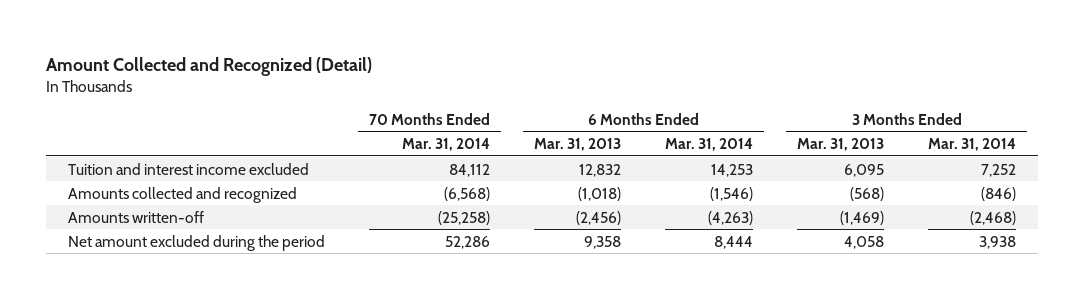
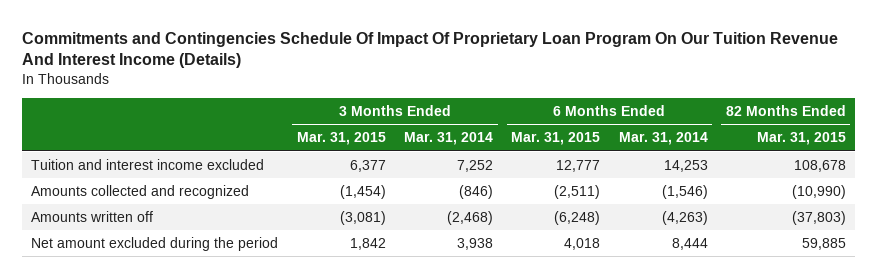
- Amount Collected and Recognized (Detail)
+ Commitments and Contingencies Schedule Of Impact Of Proprietary Loan Program On Our Tuition Revenue And Interest Income (Details)
- | 70 Months Ended Mar. 31, 2014 | 6 Months Ended Mar. 31, 2013 | 6 Months Ended Mar. 31, 2014 | 3 Months Ended Mar. 31, 2013 | 3 Months Ended Mar. 31, 2014
+ | 3 Months Ended Mar. 31, 2015 | 3 Months Ended Mar. 31, 2014 | 6 Months Ended Mar. 31, 2015 | 6 Months Ended Mar. 31, 2014 | 82 Months Ended Mar. 31, 2015
- Amounts written-off | (25,258) | (2,456) | (4,263) | (1,469) | (2,468)
+ Amounts written off | (3,081) | (2,468) | (6,248) | (4,263) | (37,803)

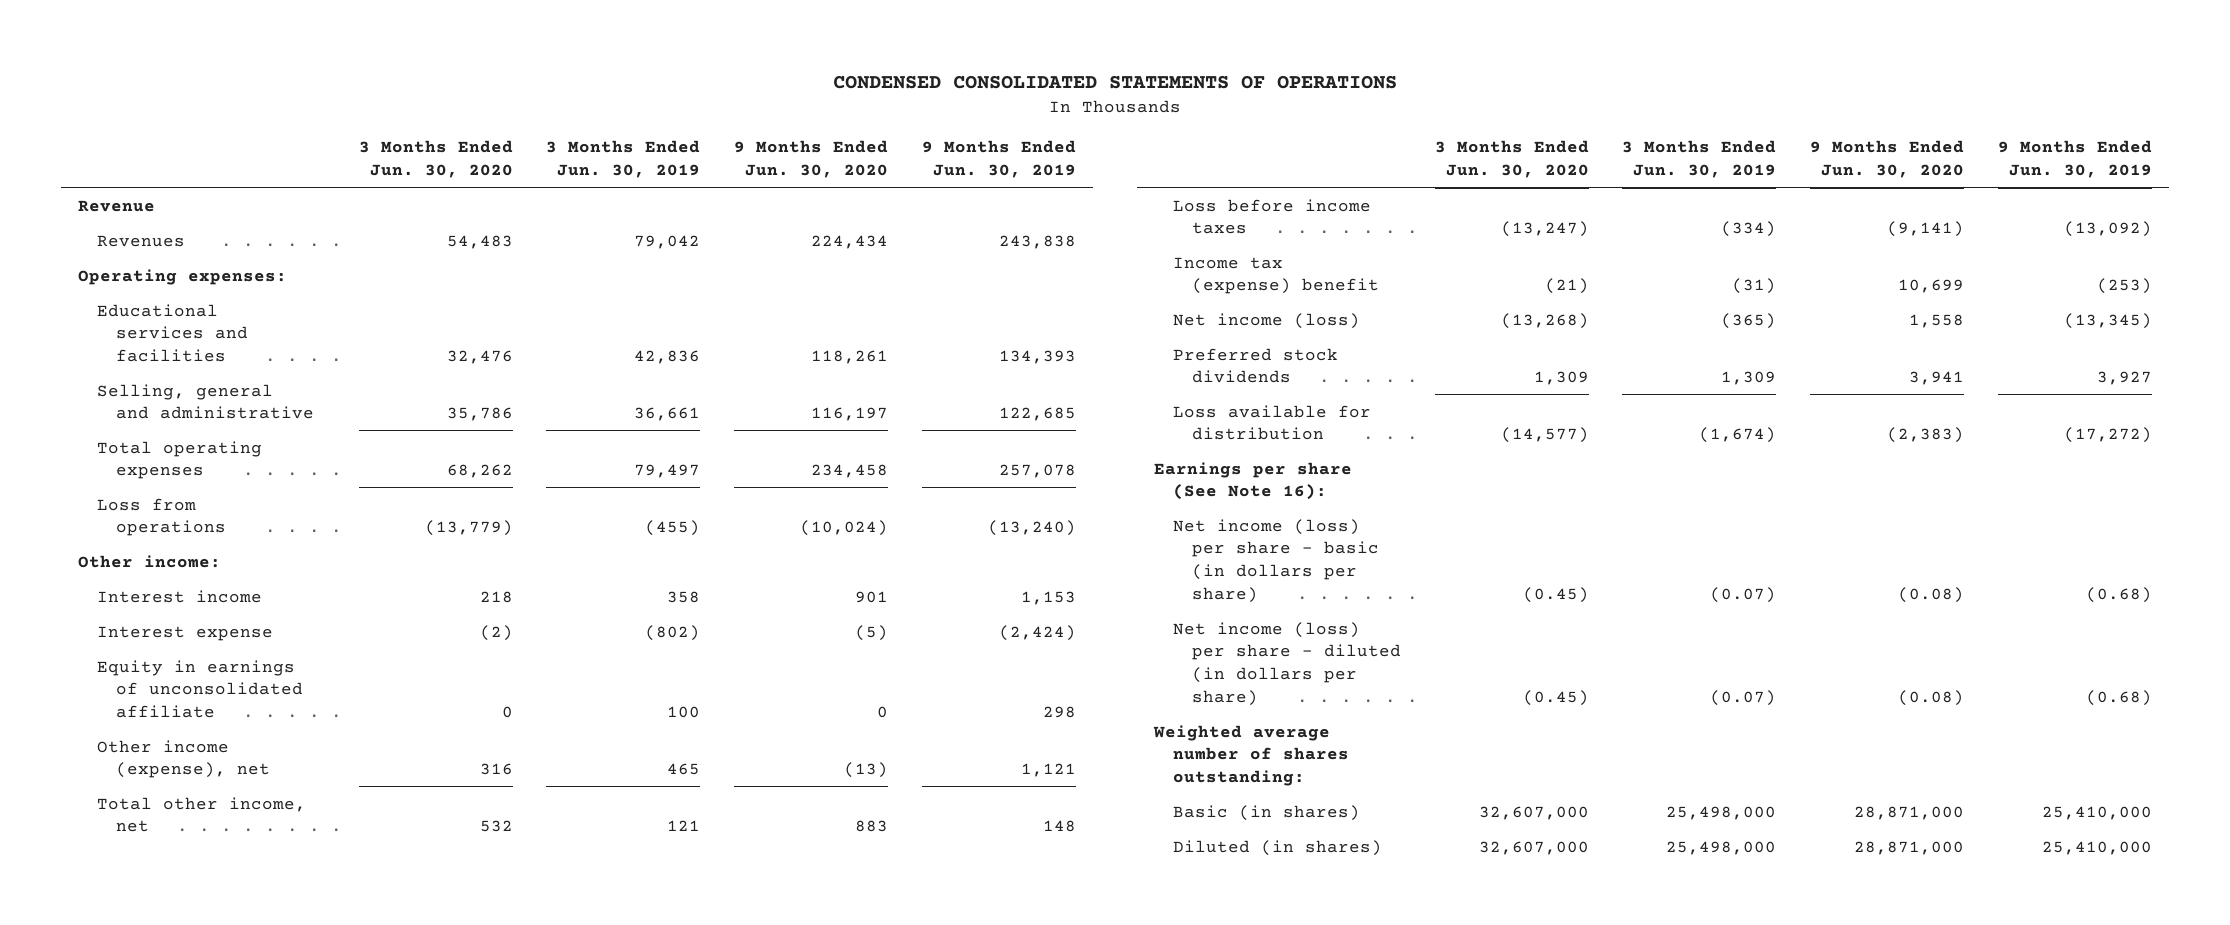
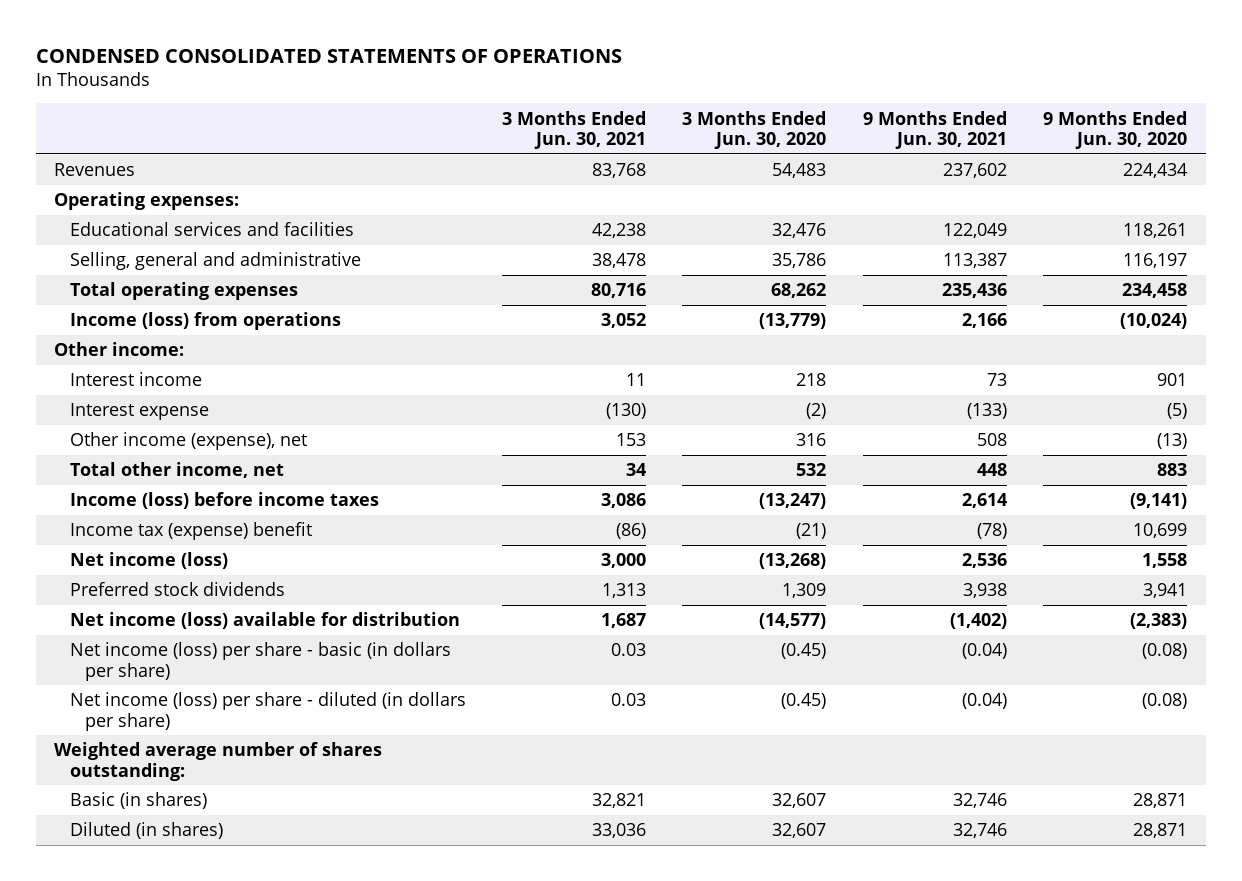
- | 3 Months Ended Jun. 30, 2020 | 3 Months Ended Jun. 30, 2019 | 9 Months Ended Jun. 30, 2020 | 9 Months Ended Jun. 30, 2019
+ | 3 Months Ended Jun. 30, 2021 | 3 Months Ended Jun. 30, 2020 | 9 Months Ended Jun. 30, 2021 | 9 Months Ended Jun. 30, 2020
- Revenue
- Loss from operations | (13,779) | (455) | (10,024) | (13,240)
+ Income (loss) from operations | 3,052 | (13,779) | 2,166 | (10,024)
- Equity in earnings of unconsolidated affiliate | 0 | 100 | 0 | 298
- Loss before income taxes | (13,247) | (334) | (9,141) | (13,092)
+ Income (loss) before income taxes | 3,086 | (13,247) | 2,614 | (9,141)
- Loss available for distribution | (14,577) | (1,674) | (2,383) | (17,272)
- Earnings per share (See Note 16):
+ Net income (loss) available for distribution | 1,687 | (14,577) | (1,402) | (2,383)
- Basic (in shares) | 32,607,000 | 25,498,000 | 28,871,000 | 25,410,000
- Diluted (in shares) | 32,607,000 | 25,498,000 | 28,871,000 | 25,410,000
+ Basic (in shares) | 32,821 | 32,607 | 32,746 | 28,871
+ Diluted (in shares) | 33,036 | 32,607 | 32,746 | 28,871

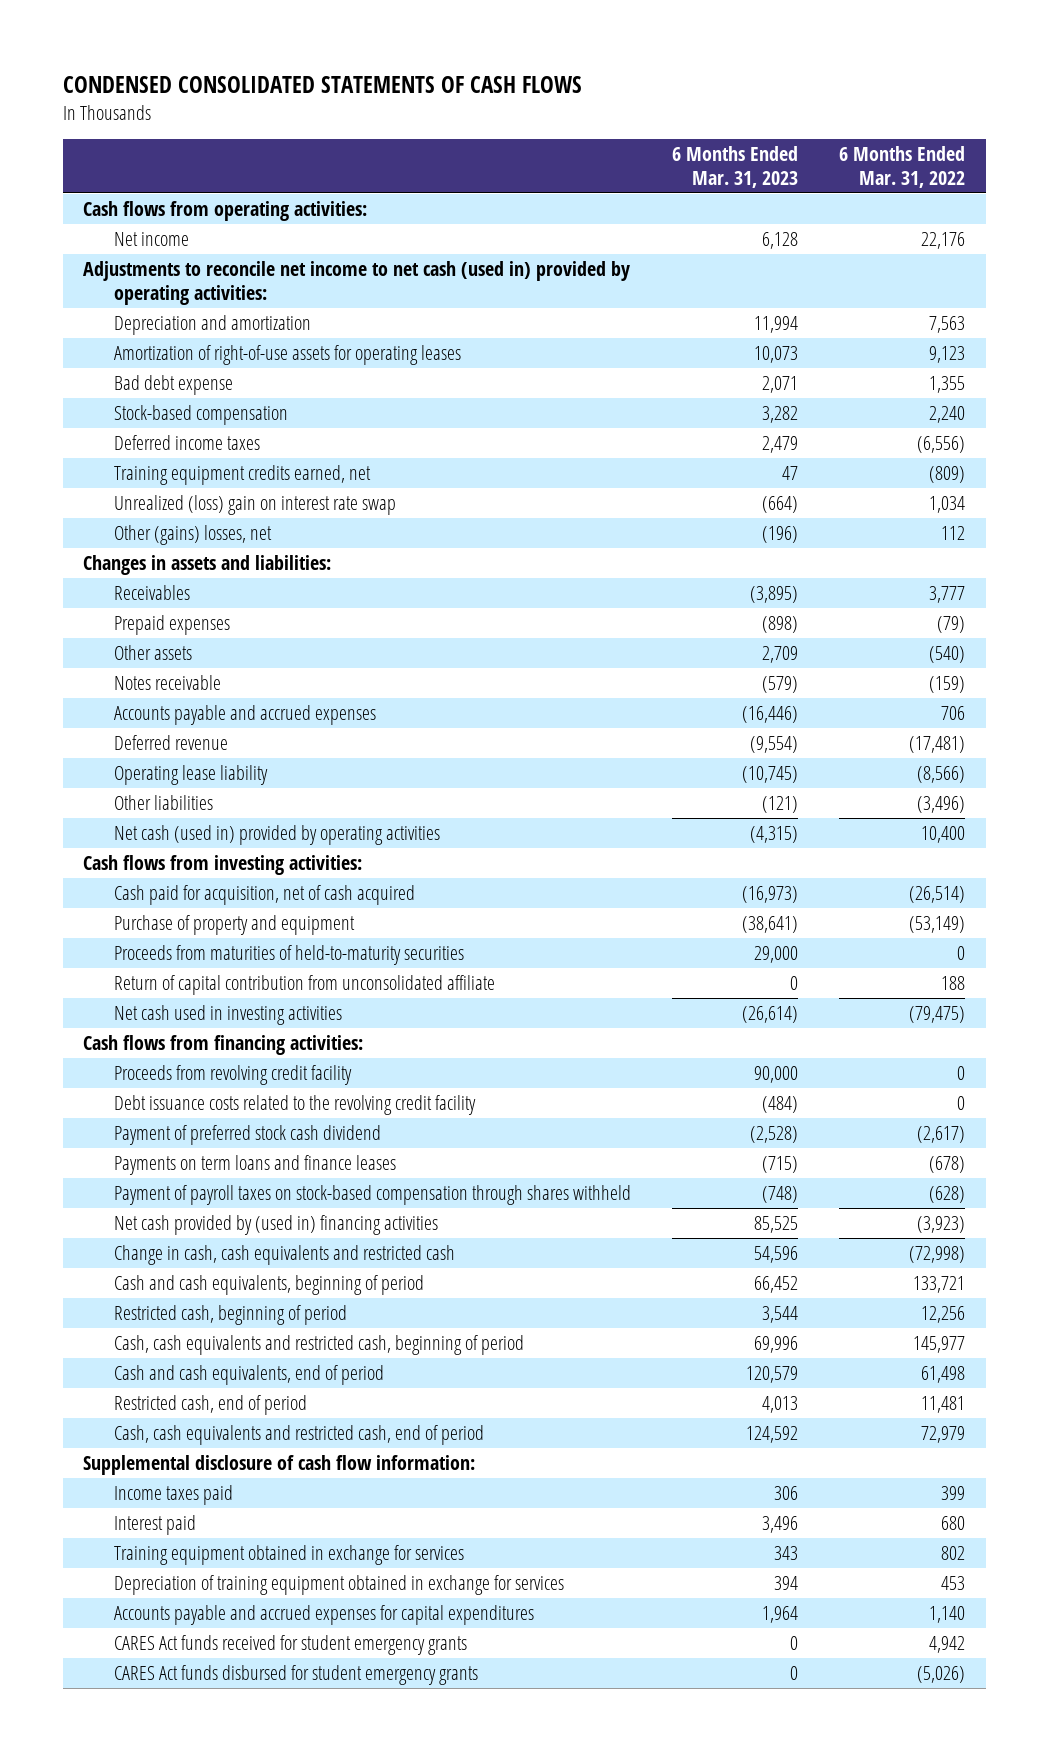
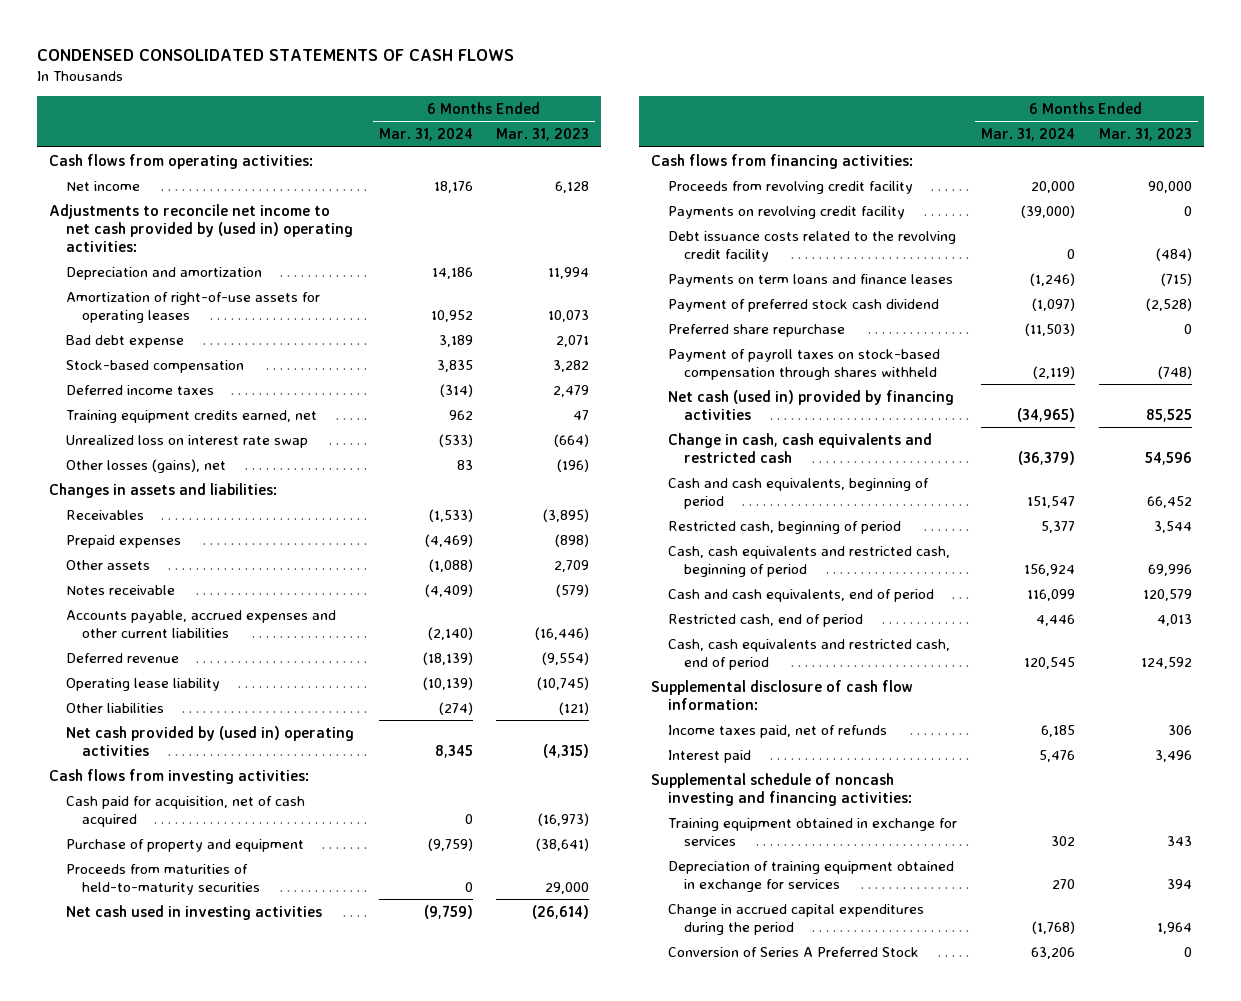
- | 6 Months Ended Mar. 31, 2023 | 6 Months Ended Mar. 31, 2022
+ | 6 Months Ended Mar. 31, 2024 | 6 Months Ended Mar. 31, 2023
- Adjustments to reconcile net income to net cash (used in) provided by operating activities:
+ Adjustments to reconcile net income to net cash provided by (used in) operating activities:
- Unrealized (loss) gain on interest rate swap | (664) | 1,034
- Other (gains) losses, net | (196) | 112
+ Unrealized loss on interest rate swap | (533) | (664)
+ Other losses (gains), net | 83 | (196)
- Accounts payable and accrued expenses | (16,446) | 706
+ Accounts payable, accrued expenses and other current liabilities | (2,140) | (16,446)
- Net cash (used in) provided by operating activities | (4,315) | 10,400
+ Net cash provided by (used in) operating activities | 8,345 | (4,315)
- Return of capital contribution from unconsolidated affiliate | 0 | 188
+ Payments on revolving credit facility | (39,000) | 0
moved down: Payment of preferred stock cash dividend | (1,097) | (2,528)
+ Preferred share repurchase | (11,503) | 0
- Net cash provided by (used in) financing activities | 85,525 | (3,923)
+ Net cash (used in) provided by financing activities | (34,965) | 85,525
- Income taxes paid | 306 | 399
+ Income taxes paid, net of refunds | 6,185 | 306
+ Supplemental schedule of noncash investing and financing activities:
- Accounts payable and accrued expenses for capital expenditures | 1,964 | 1,140
- CARES Act funds received for student emergency grants | 0 | 4,942
- CARES Act funds disbursed for student emergency grants | 0 | (5,026)
+ Change in accrued capital expenditures during the period | (1,768) | 1,964
+ Conversion of Series A Preferred Stock | 63,206 | 0

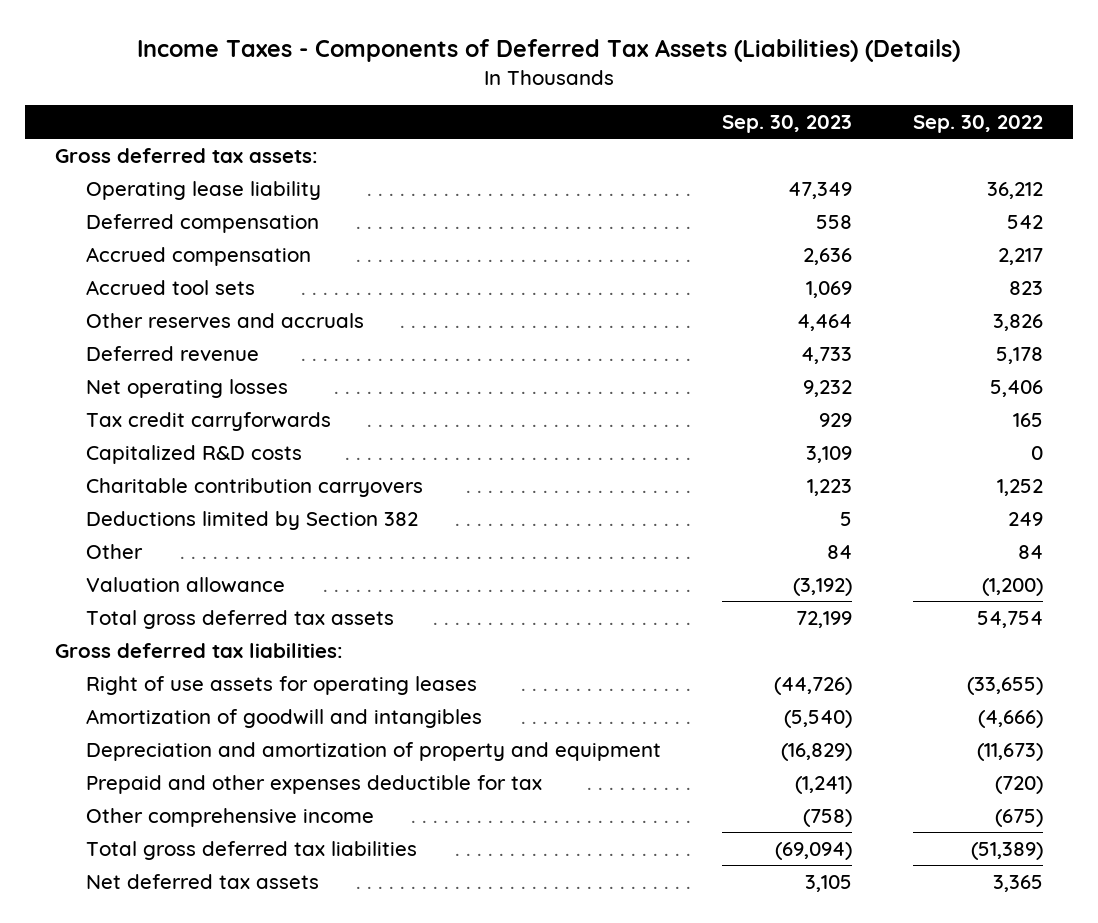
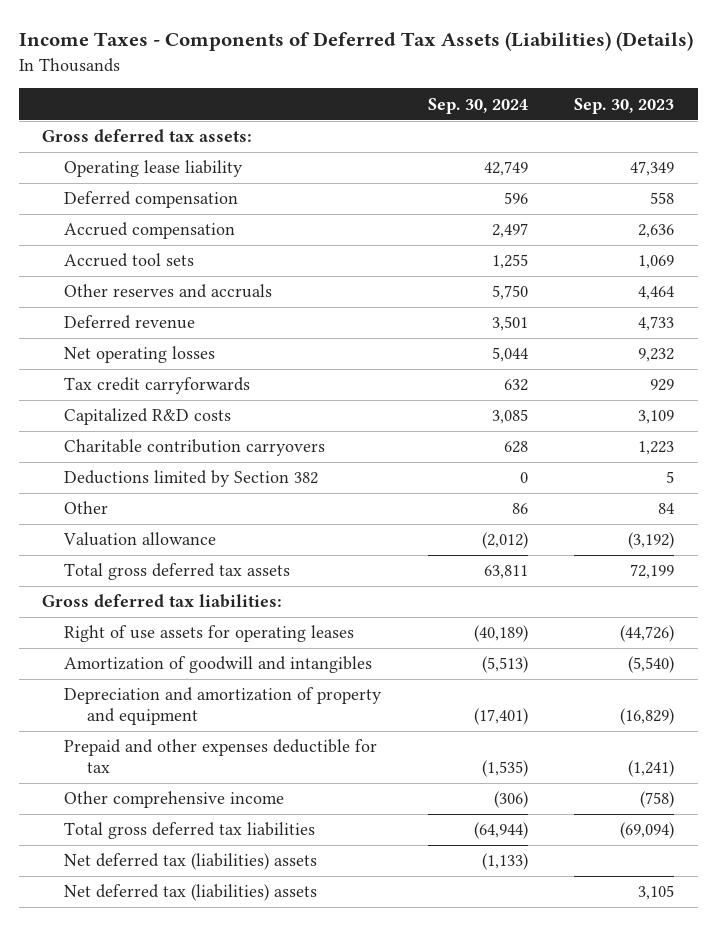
- | Sep. 30, 2023 | Sep. 30, 2022
+ | Sep. 30, 2024 | Sep. 30, 2023
- Net deferred tax assets | 3,105 | 3,365
+ Net deferred tax (liabilities) assets | (1,133) |
+ Net deferred tax (liabilities) assets | | 3,105

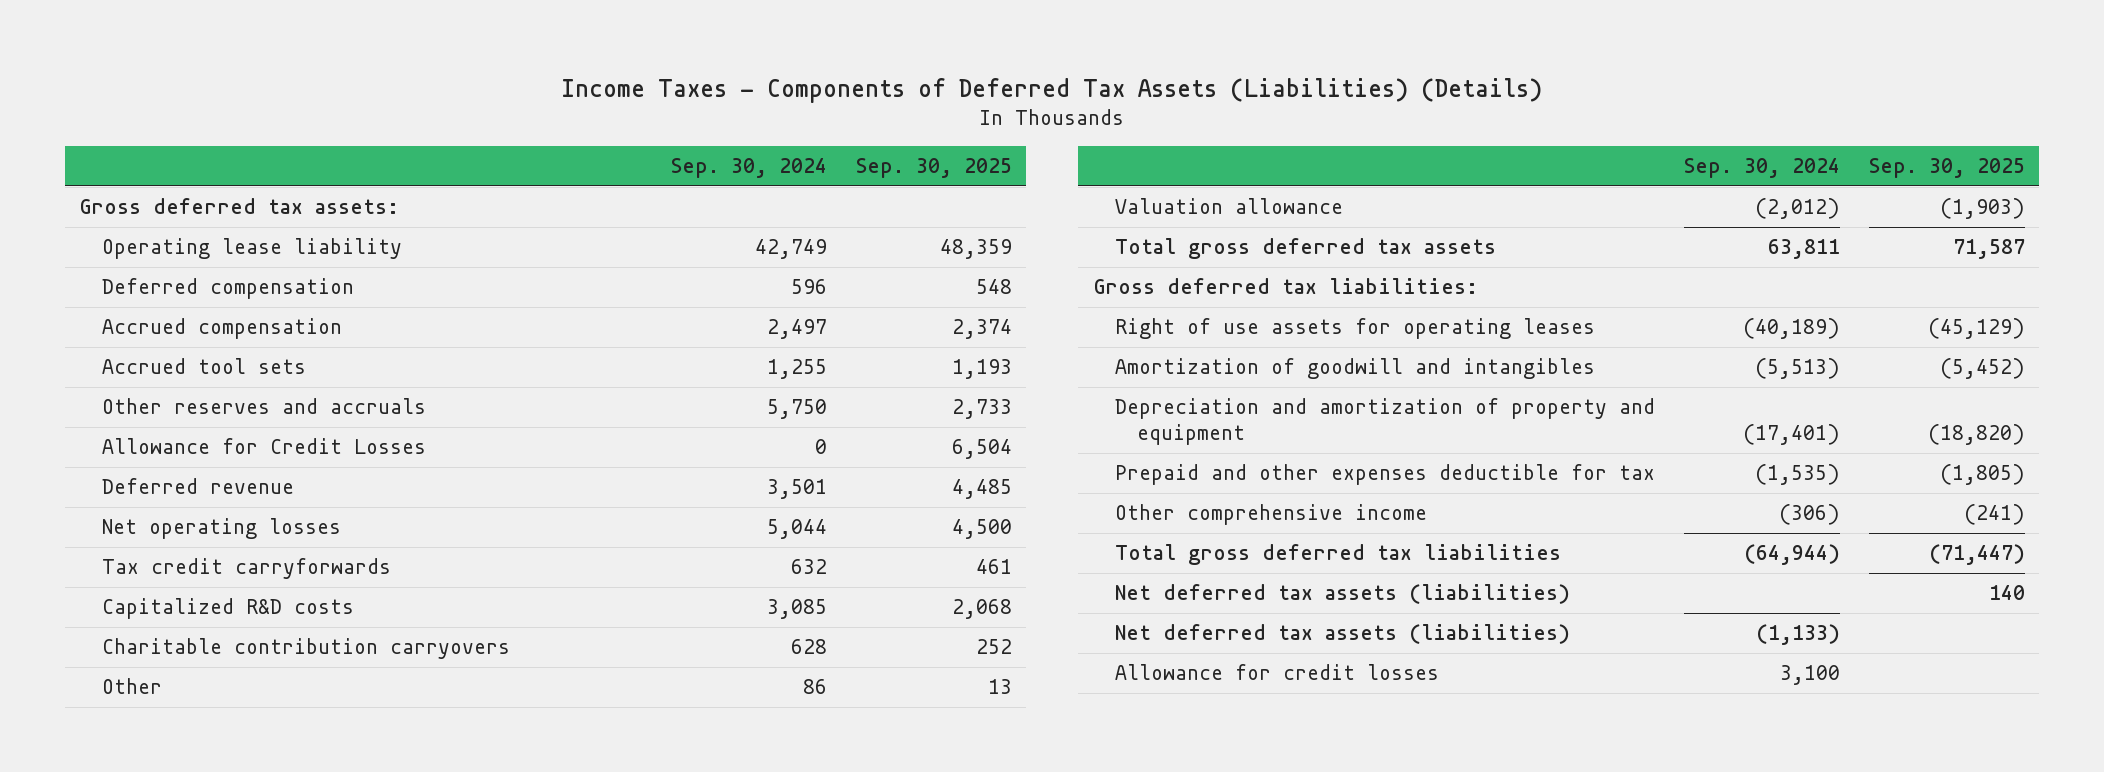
- | Sep. 30, 2024 | Sep. 30, 2023
+ | Sep. 30, 2024 | Sep. 30, 2025
+ Allowance for Credit Losses | 0 | 6,504
- Deductions limited by Section 382 | 0 | 5
- Net deferred tax (liabilities) assets | (1,133) |
- Net deferred tax (liabilities) assets | | 3,105
+ Net deferred tax assets (liabilities) | | 140
+ Net deferred tax assets (liabilities) | (1,133) |
+ Allowance for credit losses | 3,100 |

